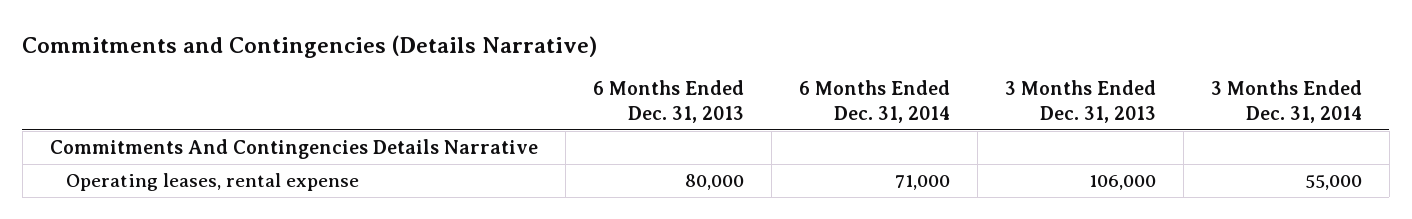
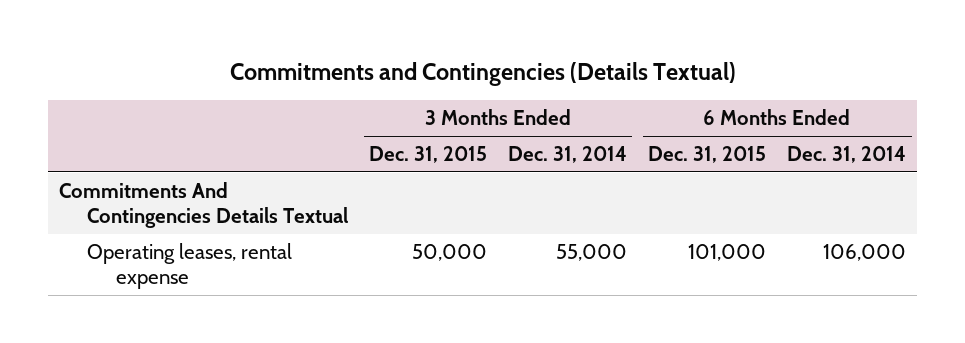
- Commitments and Contingencies (Details Narrative)
+ Commitments and Contingencies (Details Textual)
- | 6 Months Ended Dec. 31, 2013 | 6 Months Ended Dec. 31, 2014 | 3 Months Ended Dec. 31, 2013 | 3 Months Ended Dec. 31, 2014
+ | 3 Months Ended Dec. 31, 2015 | 3 Months Ended Dec. 31, 2014 | 6 Months Ended Dec. 31, 2015 | 6 Months Ended Dec. 31, 2014
- Commitments And Contingencies Details Narrative
- Operating leases, rental expense | 80,000 | 71,000 | 106,000 | 55,000
+ Commitments And Contingencies Details Textual
+ Operating leases, rental expense | 50,000 | 55,000 | 101,000 | 106,000

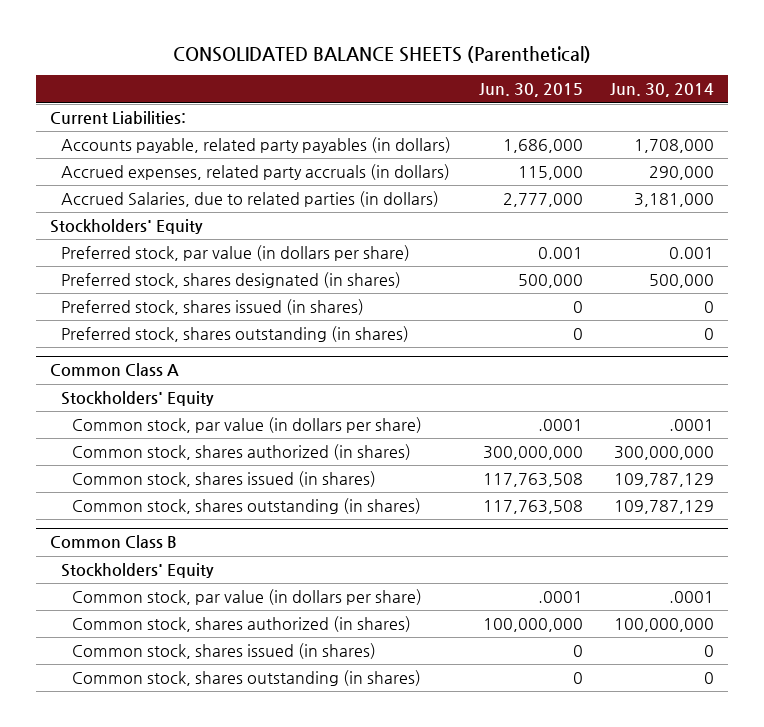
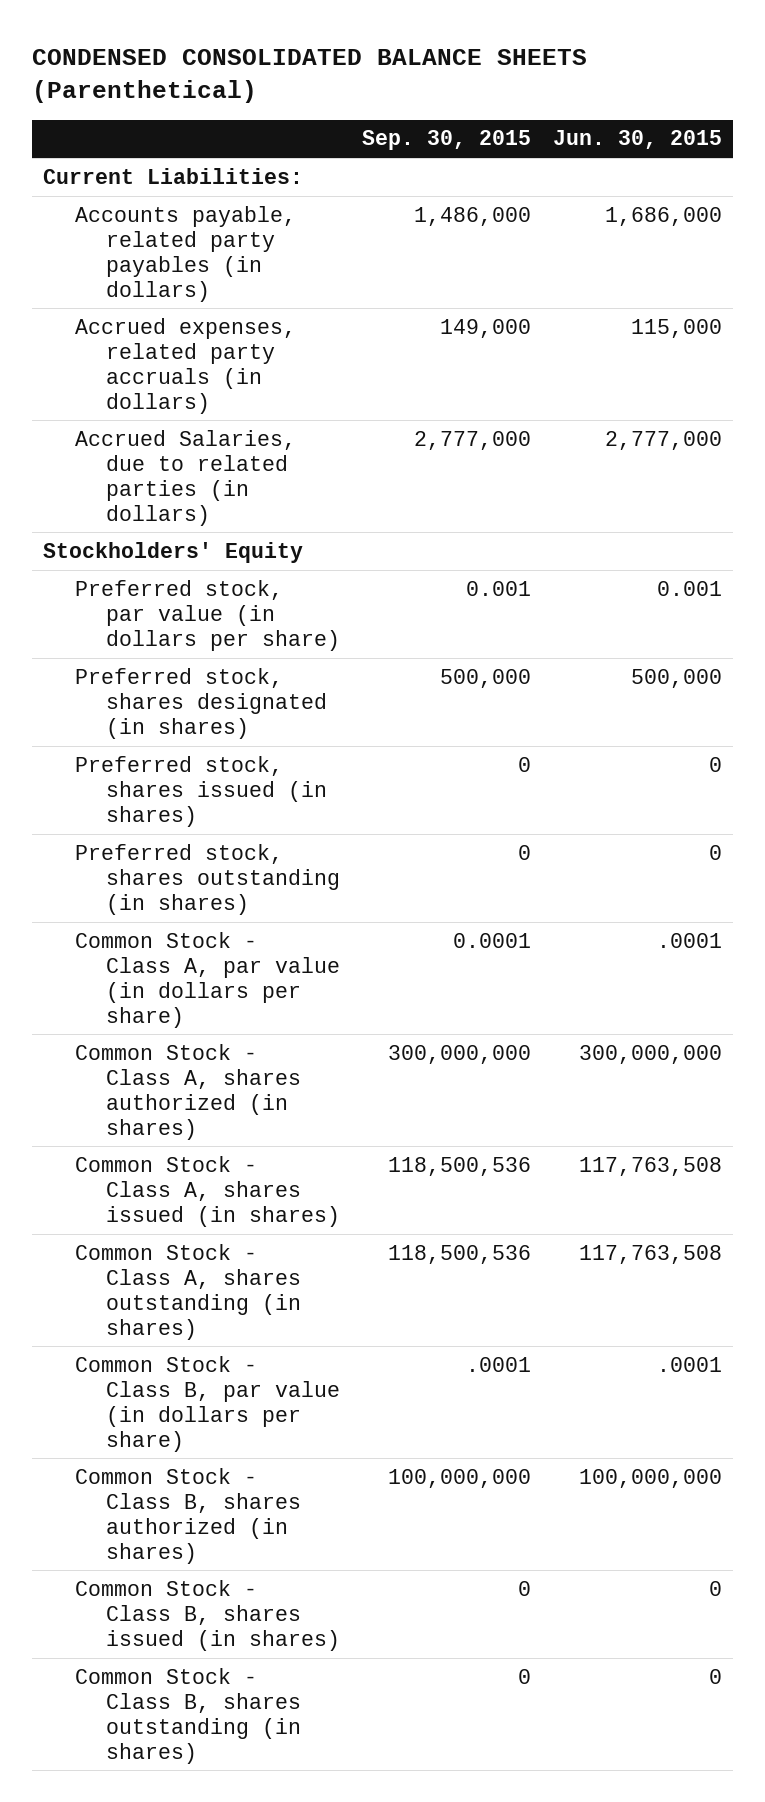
- CONSOLIDATED BALANCE SHEETS (Parenthetical)
+ CONDENSED CONSOLIDATED BALANCE SHEETS (Parenthetical)
- | Jun. 30, 2015 | Jun. 30, 2014
+ | Sep. 30, 2015 | Jun. 30, 2015
- Common Class A
- Stockholders' Equity
- Common stock, par value (in dollars per share) | .0001 | .0001
- Common stock, shares authorized (in shares) | 300,000,000 | 300,000,000
- Common stock, shares issued (in shares) | 117,763,508 | 109,787,129
- Common stock, shares outstanding (in shares) | 117,763,508 | 109,787,129
- Common Class B
- Stockholders' Equity
- Common stock, par value (in dollars per share) | .0001 | .0001
- Common stock, shares authorized (in shares) | 100,000,000 | 100,000,000
- Common stock, shares issued (in shares) | 0 | 0
- Common stock, shares outstanding (in shares) | 0 | 0
+ Common Stock - Class A, par value (in dollars per share) | 0.0001 | .0001
+ Common Stock - Class A, shares authorized (in shares) | 300,000,000 | 300,000,000
+ Common Stock - Class A, shares issued (in shares) | 118,500,536 | 117,763,508
+ Common Stock - Class A, shares outstanding (in shares) | 118,500,536 | 117,763,508
+ Common Stock - Class B, par value (in dollars per share) | .0001 | .0001
+ Common Stock - Class B, shares authorized (in shares) | 100,000,000 | 100,000,000
+ Common Stock - Class B, shares issued (in shares) | 0 | 0
+ Common Stock - Class B, shares outstanding (in shares) | 0 | 0

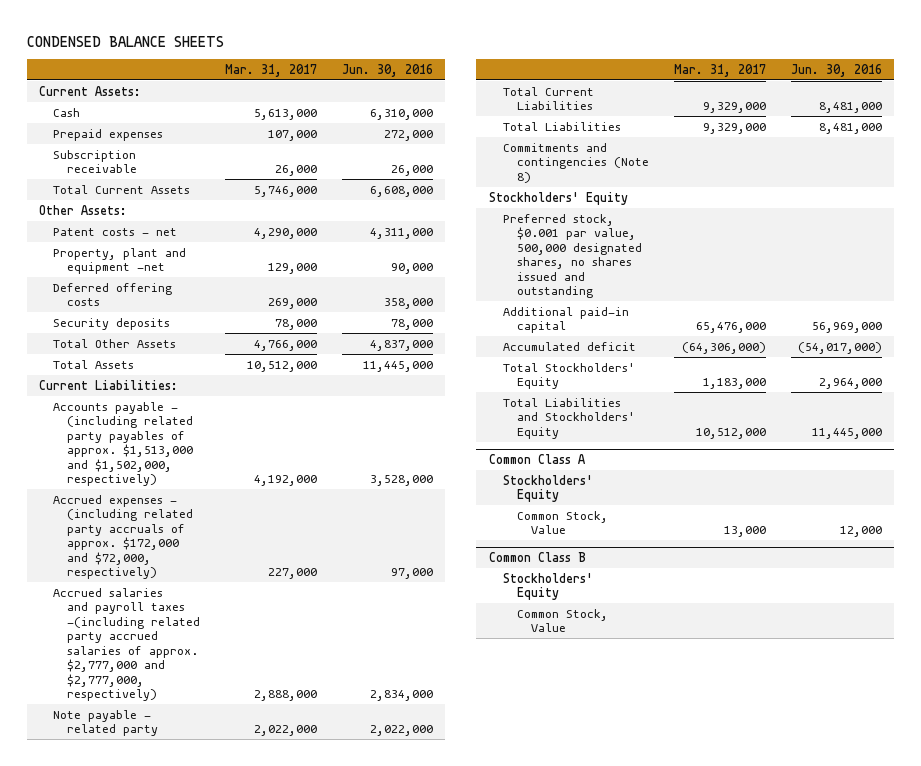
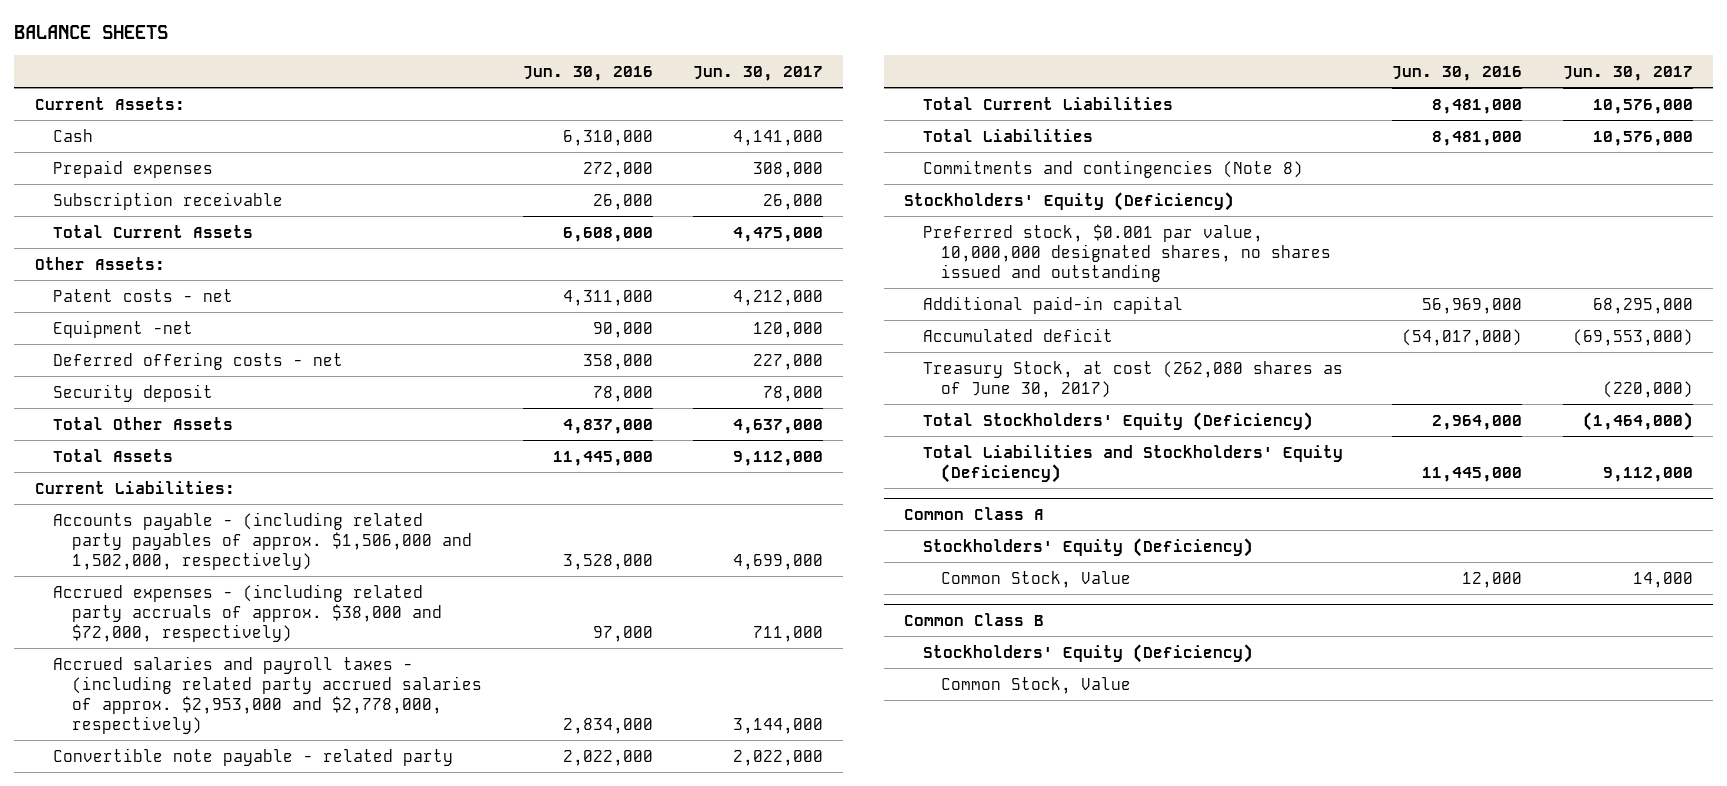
- CONDENSED BALANCE SHEETS
+ BALANCE SHEETS
- | Mar. 31, 2017 | Jun. 30, 2016
+ | Jun. 30, 2016 | Jun. 30, 2017
- Property, plant and equipment -net | 129,000 | 90,000
- Deferred offering costs | 269,000 | 358,000
- Security deposits | 78,000 | 78,000
+ Equipment -net | 90,000 | 120,000
+ Deferred offering costs - net | 358,000 | 227,000
+ Security deposit | 78,000 | 78,000
- Accounts payable - (including related party payables of approx. $1,513,000 and $1,502,000, respectively) | 4,192,000 | 3,528,000
- Accrued expenses - (including related party accruals of approx. $172,000 and $72,000, respectively) | 227,000 | 97,000
- Accrued salaries and payroll taxes -(including related party accrued salaries of approx. $2,777,000 and $2,777,000, respectively) | 2,888,000 | 2,834,000
- Note payable - related party | 2,022,000 | 2,022,000
+ Accounts payable - (including related party payables of approx. $1,506,000 and 1,502,000, respectively) | 3,528,000 | 4,699,000
+ Accrued expenses - (including related party accruals of approx. $38,000 and $72,000, respectively) | 97,000 | 711,000
+ Accrued salaries and payroll taxes - (including related party accrued salaries of approx. $2,953,000 and $2,778,000, respectively) | 2,834,000 | 3,144,000
+ Convertible note payable - related party | 2,022,000 | 2,022,000
- Stockholders' Equity
- Preferred stock, $0.001 par value, 500,000 designated shares, no shares issued and outstanding
+ Stockholders' Equity (Deficiency)
+ Preferred stock, $0.001 par value, 10,000,000 designated shares, no shares issued and outstanding
- Total Stockholders' Equity | 1,183,000 | 2,964,000
- Total Liabilities and Stockholders' Equity | 10,512,000 | 11,445,000
+ Treasury Stock, at cost (262,080 shares as of June 30, 2017) | | (220,000)
+ Total Stockholders' Equity (Deficiency) | 2,964,000 | (1,464,000)
+ Total Liabilities and Stockholders' Equity (Deficiency) | 11,445,000 | 9,112,000
@ Common Class A
- Stockholders' Equity
+ Stockholders' Equity (Deficiency)
@ Common Class B
- Stockholders' Equity
+ Stockholders' Equity (Deficiency)

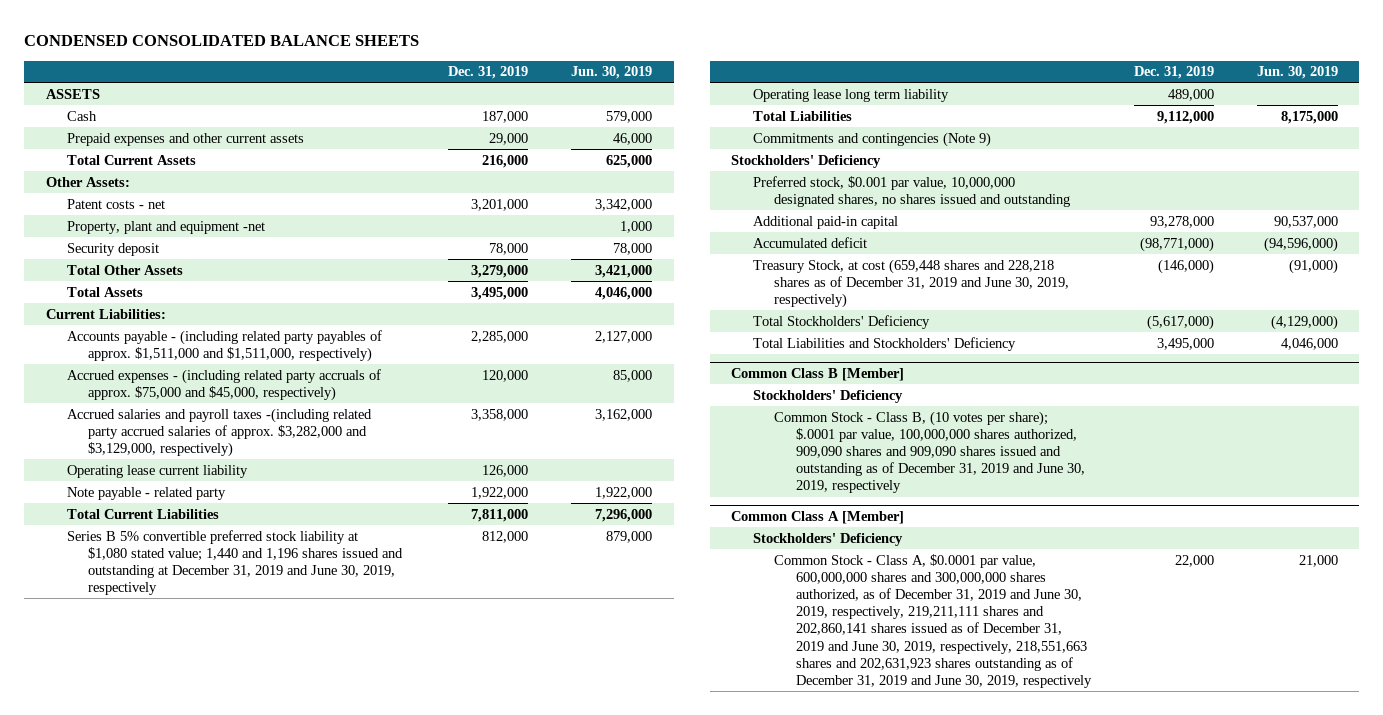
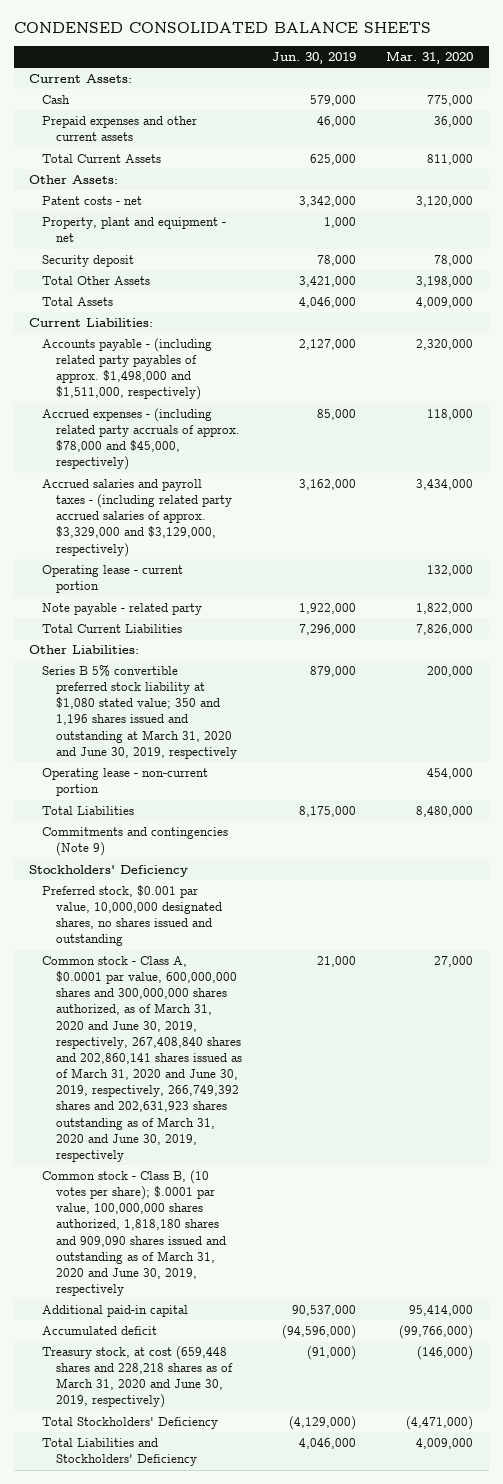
- | Dec. 31, 2019 | Jun. 30, 2019
+ | Jun. 30, 2019 | Mar. 31, 2020
- ASSETS
+ Current Assets:
- Property, plant and equipment -net | | 1,000
+ Property, plant and equipment - net | 1,000 |
- Accounts payable - (including related party payables of approx. $1,511,000 and $1,511,000, respectively) | 2,285,000 | 2,127,000
- Accrued expenses - (including related party accruals of approx. $75,000 and $45,000, respectively) | 120,000 | 85,000
- Accrued salaries and payroll taxes -(including related party accrued salaries of approx. $3,282,000 and $3,129,000, respectively) | 3,358,000 | 3,162,000
- Operating lease current liability | 126,000 |
+ Accounts payable - (including related party payables of approx. $1,498,000 and $1,511,000, respectively) | 2,127,000 | 2,320,000
+ Accrued expenses - (including related party accruals of approx. $78,000 and $45,000, respectively) | 85,000 | 118,000
+ Accrued salaries and payroll taxes - (including related party accrued salaries of approx. $3,329,000 and $3,129,000, respectively) | 3,162,000 | 3,434,000
+ Operating lease - current portion | | 132,000
- Series B 5% convertible preferred stock liability at $1,080 stated value; 1,440 and 1,196 shares issued and outstanding at December 31, 2019 and June 30, 2019, respectively | 812,000 | 879,000
- Operating lease long term liability | 489,000 |
+ Other Liabilities:
+ Series B 5% convertible preferred stock liability at $1,080 stated value; 350 and 1,196 shares issued and outstanding at March 31, 2020 and June 30, 2019, respectively | 879,000 | 200,000
+ Operating lease - non-current portion | | 454,000
+ Common stock - Class A, $0.0001 par value, 600,000,000 shares and 300,000,000 shares authorized, as of March 31, 2020 and June 30, 2019, respectively, 267,408,840 shares and 202,860,141 shares issued as of March 31, 2020 and June 30, 2019, respectively, 266,749,392 shares and 202,631,923 shares outstanding as of March 31, 2020 and June 30, 2019, respectively | 21,000 | 27,000
+ Common stock - Class B, (10 votes per share); $.0001 par value, 100,000,000 shares authorized, 1,818,180 shares and 909,090 shares issued and outstanding as of March 31, 2020 and June 30, 2019, respectively
- Treasury Stock, at cost (659,448 shares and 228,218 shares as of December 31, 2019 and June 30, 2019, respectively) | (146,000) | (91,000)
+ Treasury stock, at cost (659,448 shares and 228,218 shares as of March 31, 2020 and June 30, 2019, respectively) | (91,000) | (146,000)
- Common Class B [Member]
- Stockholders' Deficiency
- Common Stock - Class B, (10 votes per share); $.0001 par value, 100,000,000 shares authorized, 909,090 shares and 909,090 shares issued and outstanding as of December 31, 2019 and June 30, 2019, respectively
- Common Class A [Member]
- Stockholders' Deficiency
- Common Stock - Class A, $0.0001 par value, 600,000,000 shares and 300,000,000 shares authorized, as of December 31, 2019 and June 30, 2019, respectively, 219,211,111 shares and 202,860,141 shares issued as of December 31, 2019 and June 30, 2019, respectively, 218,551,663 shares and 202,631,923 shares outstanding as of December 31, 2019 and June 30, 2019, respectively | 22,000 | 21,000

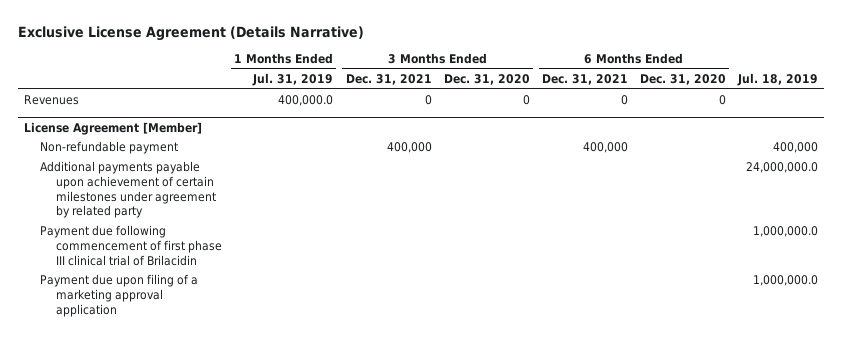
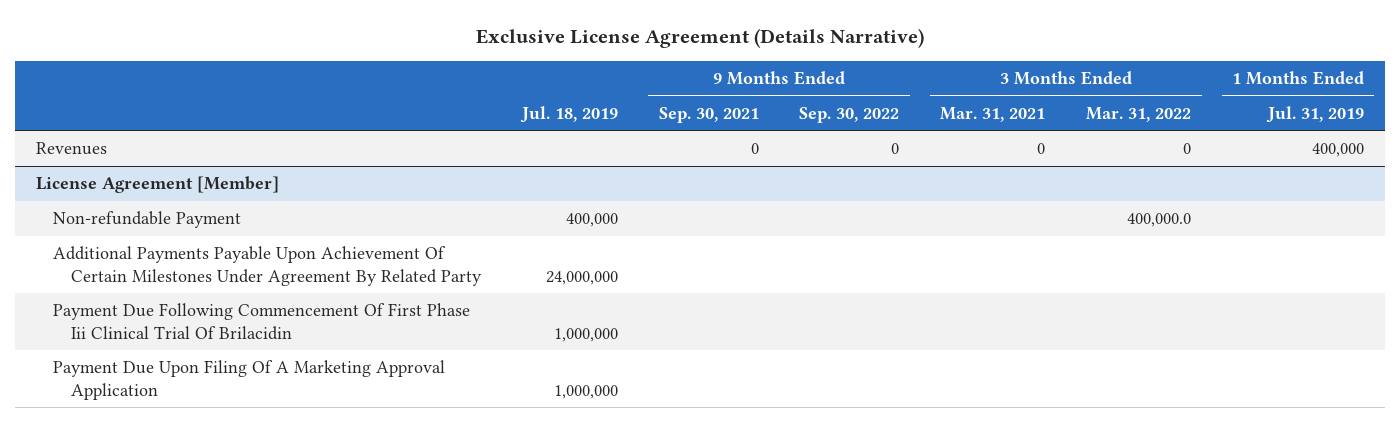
- | 1 Months Ended Jul. 31, 2019 | 3 Months Ended Dec. 31, 2021 | 3 Months Ended Dec. 31, 2020 | 6 Months Ended Dec. 31, 2021 | 6 Months Ended Dec. 31, 2020 | Jul. 18, 2019
+ | Jul. 18, 2019 | 9 Months Ended Sep. 30, 2021 | 9 Months Ended Sep. 30, 2022 | 3 Months Ended Mar. 31, 2021 | 3 Months Ended Mar. 31, 2022 | 1 Months Ended Jul. 31, 2019
- Revenues | 400,000.0 | 0 | 0 | 0 | 0 |
+ Revenues | | 0 | 0 | 0 | 0 | 400,000
@ License Agreement [Member]
- Non-refundable payment | | 400,000 | | 400,000 | | 400,000
- Additional payments payable upon achievement of certain milestones under agreement by related party | | | | | | 24,000,000.0
- Payment due following commencement of first phase III clinical trial of Brilacidin | | | | | | 1,000,000.0
- Payment due upon filing of a marketing approval application | | | | | | 1,000,000.0
+ Non-refundable Payment | 400,000 | | | | 400,000.0 |
+ Additional Payments Payable Upon Achievement Of Certain Milestones Under Agreement By Related Party | 24,000,000 | | | | |
+ Payment Due Following Commencement Of First Phase Iii Clinical Trial Of Brilacidin | 1,000,000 | | | | |
+ Payment Due Upon Filing Of A Marketing Approval Application | 1,000,000 | | | | |

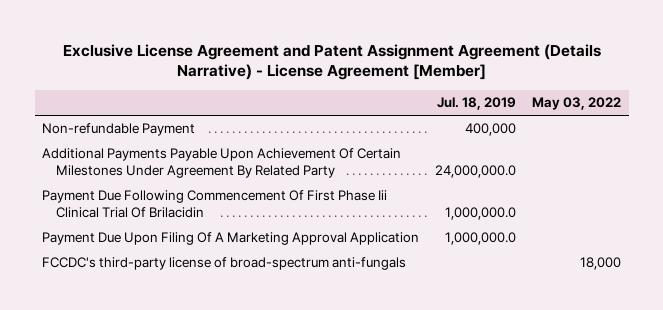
- Exclusive License Agreement (Details Narrative)
+ Exclusive License Agreement and Patent Assignment Agreement (Details Narrative) - License Agreement [Member]
- | Jul. 18, 2019 | 9 Months Ended Sep. 30, 2021 | 9 Months Ended Sep. 30, 2022 | 3 Months Ended Mar. 31, 2021 | 3 Months Ended Mar. 31, 2022 | 1 Months Ended Jul. 31, 2019
+ | Jul. 18, 2019 | May 03, 2022
- Revenues | | 0 | 0 | 0 | 0 | 400,000
- License Agreement [Member]
- Additional Payments Payable Upon Achievement Of Certain Milestones Under Agreement By Related Party | 24,000,000 | | | | |
- Payment Due Following Commencement Of First Phase Iii Clinical Trial Of Brilacidin | 1,000,000 | | | | |
- Payment Due Upon Filing Of A Marketing Approval Application | 1,000,000 | | | | |
+ Additional Payments Payable Upon Achievement Of Certain Milestones Under Agreement By Related Party | 24,000,000.0 |
+ Payment Due Following Commencement Of First Phase Iii Clinical Trial Of Brilacidin | 1,000,000.0 |
+ Payment Due Upon Filing Of A Marketing Approval Application | 1,000,000.0 |
+ FCCDC's third-party license of broad-spectrum anti-fungals | | 18,000

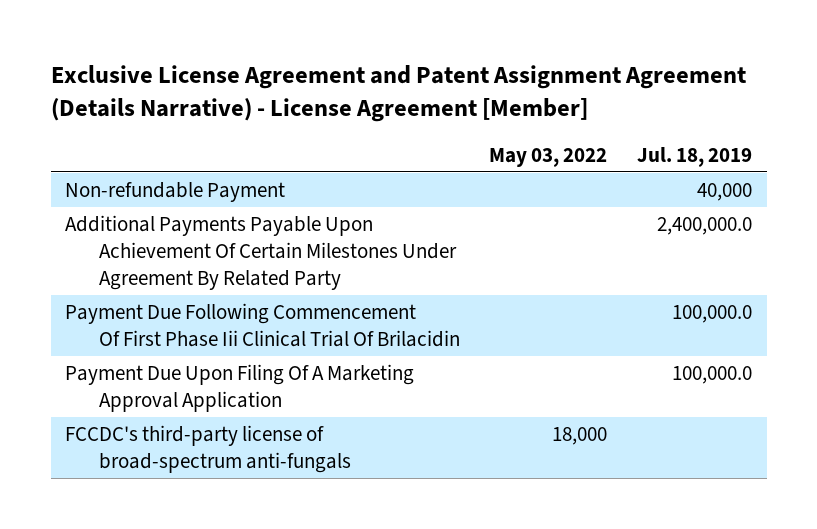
- | Jul. 18, 2019 | May 03, 2022
+ | May 03, 2022 | Jul. 18, 2019
- Non-refundable Payment | 400,000 |
- Additional Payments Payable Upon Achievement Of Certain Milestones Under Agreement By Related Party | 24,000,000.0 |
- Payment Due Following Commencement Of First Phase Iii Clinical Trial Of Brilacidin | 1,000,000.0 |
- Payment Due Upon Filing Of A Marketing Approval Application | 1,000,000.0 |
+ Non-refundable Payment | | 40,000
+ Additional Payments Payable Upon Achievement Of Certain Milestones Under Agreement By Related Party | | 2,400,000.0
+ Payment Due Following Commencement Of First Phase Iii Clinical Trial Of Brilacidin | | 100,000.0
+ Payment Due Upon Filing Of A Marketing Approval Application | | 100,000.0

